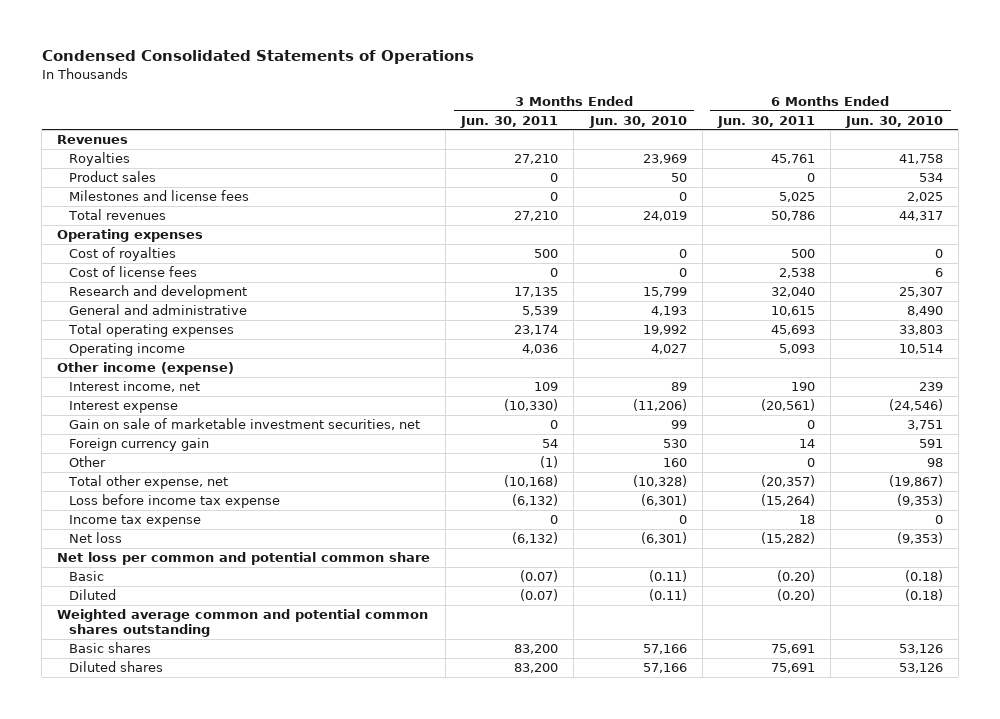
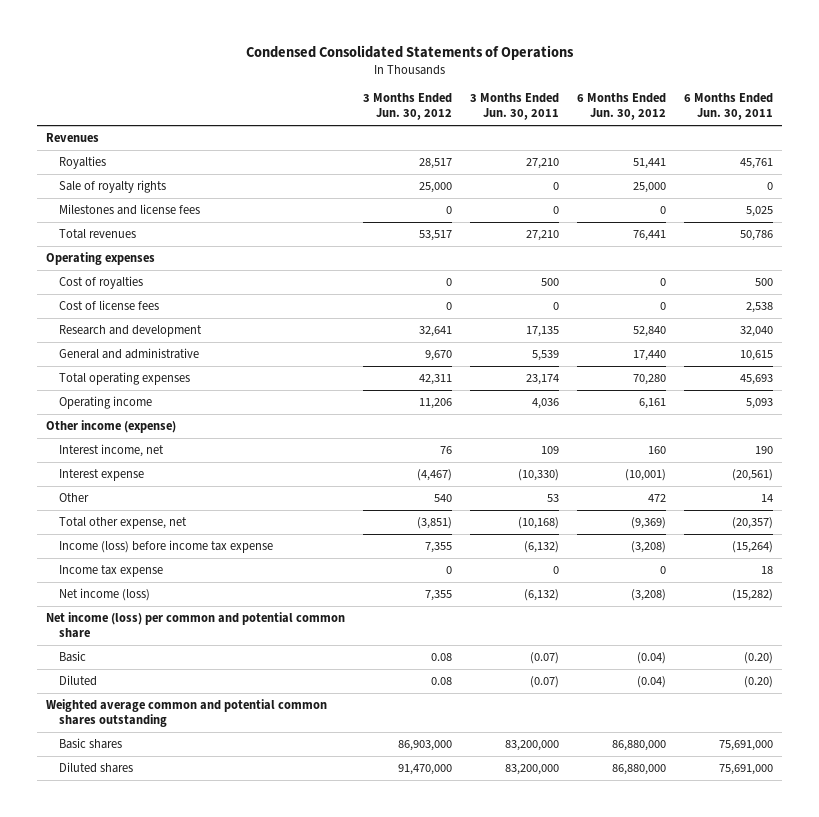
- | 3 Months Ended Jun. 30, 2011 | 3 Months Ended Jun. 30, 2010 | 6 Months Ended Jun. 30, 2011 | 6 Months Ended Jun. 30, 2010
+ | 3 Months Ended Jun. 30, 2012 | 3 Months Ended Jun. 30, 2011 | 6 Months Ended Jun. 30, 2012 | 6 Months Ended Jun. 30, 2011
- Product sales | 0 | 50 | 0 | 534
+ Sale of royalty rights | 25,000 | 0 | 25,000 | 0
- Gain on sale of marketable investment securities, net | 0 | 99 | 0 | 3,751
- Foreign currency gain | 54 | 530 | 14 | 591
- Other | (1) | 160 | 0 | 98
+ Other | 540 | 53 | 472 | 14
- Loss before income tax expense | (6,132) | (6,301) | (15,264) | (9,353)
+ Income (loss) before income tax expense | 7,355 | (6,132) | (3,208) | (15,264)
- Net loss | (6,132) | (6,301) | (15,282) | (9,353)
- Net loss per common and potential common share
+ Net income (loss) | 7,355 | (6,132) | (3,208) | (15,282)
+ Net income (loss) per common and potential common share
- Basic shares | 83,200 | 57,166 | 75,691 | 53,126
- Diluted shares | 83,200 | 57,166 | 75,691 | 53,126
+ Basic shares | 86,903,000 | 83,200,000 | 86,880,000 | 75,691,000
+ Diluted shares | 91,470,000 | 83,200,000 | 86,880,000 | 75,691,000

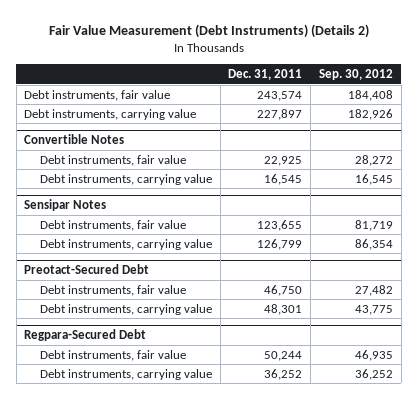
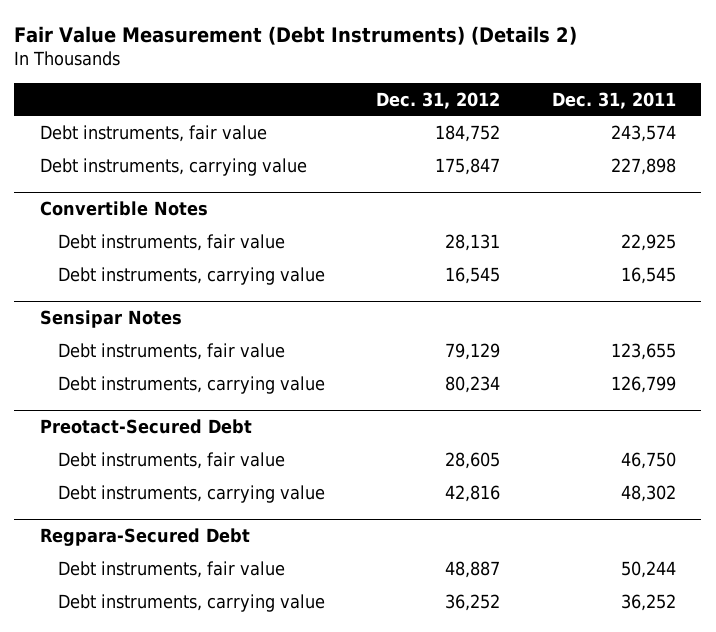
- | Dec. 31, 2011 | Sep. 30, 2012
+ | Dec. 31, 2012 | Dec. 31, 2011
- Debt instruments, carrying value | 227,897 | 182,926
+ Debt instruments, carrying value | 175,847 | 227,898
@ Preotact-Secured Debt
- Debt instruments, carrying value | 48,301 | 43,775
+ Debt instruments, carrying value | 42,816 | 48,302

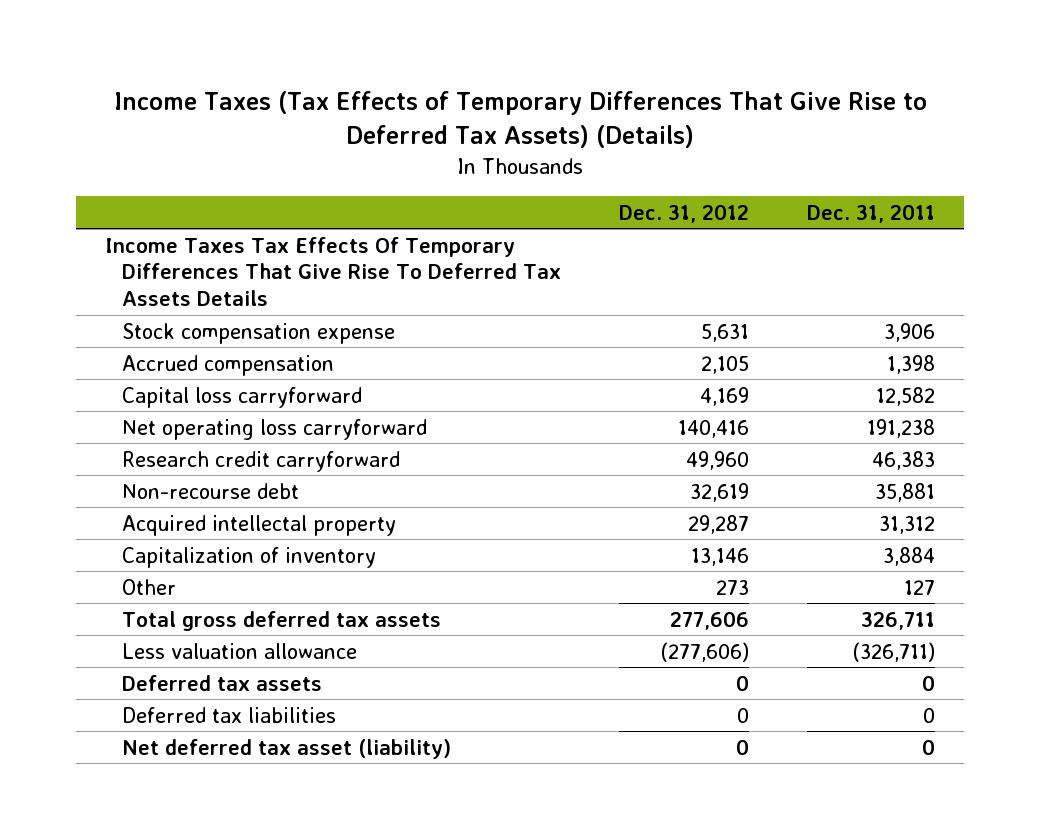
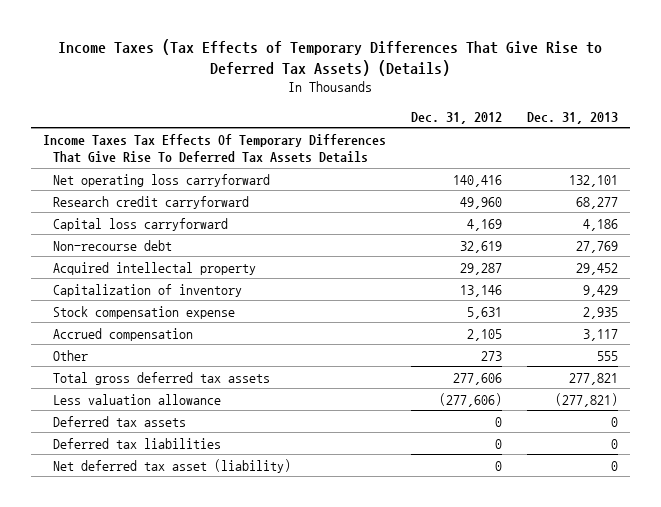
- | Dec. 31, 2012 | Dec. 31, 2011
+ | Dec. 31, 2012 | Dec. 31, 2013
moved down: Capital loss carryforward | 4,169 | 4,186
moved down: Stock compensation expense | 5,631 | 2,935
moved down: Accrued compensation | 2,105 | 3,117

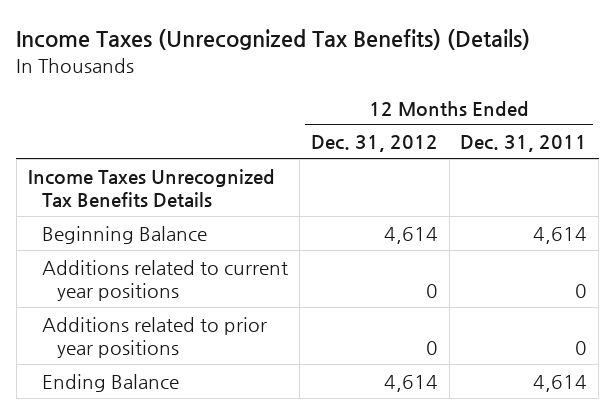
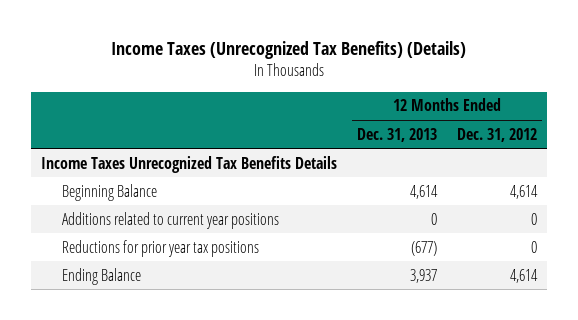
- | 12 Months Ended Dec. 31, 2012 | 12 Months Ended Dec. 31, 2011
+ | 12 Months Ended Dec. 31, 2013 | 12 Months Ended Dec. 31, 2012
- Additions related to prior year positions | 0 | 0
+ Reductions for prior year tax positions | (677) | 0

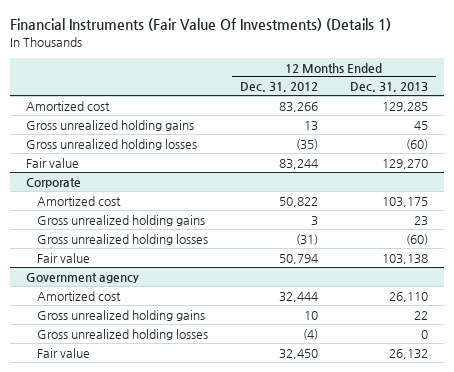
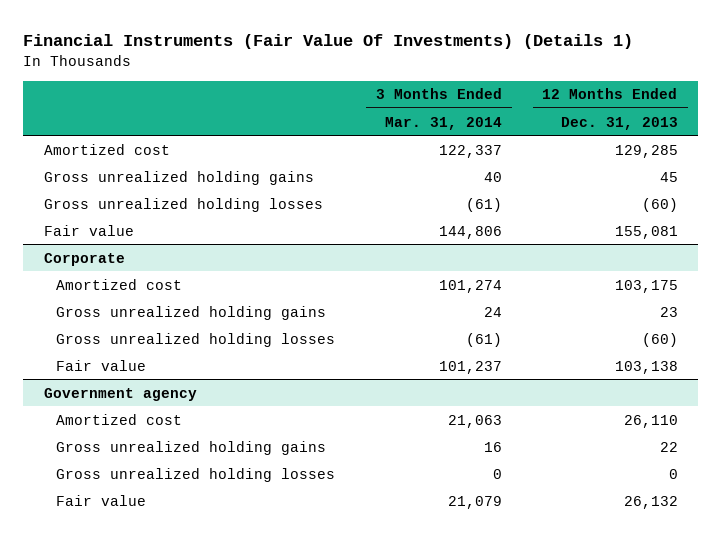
- | 12 Months Ended Dec. 31, 2012 | 12 Months Ended Dec. 31, 2013
+ | 3 Months Ended Mar. 31, 2014 | 12 Months Ended Dec. 31, 2013
- Fair value | 83,244 | 129,270
+ Fair value | 144,806 | 155,081

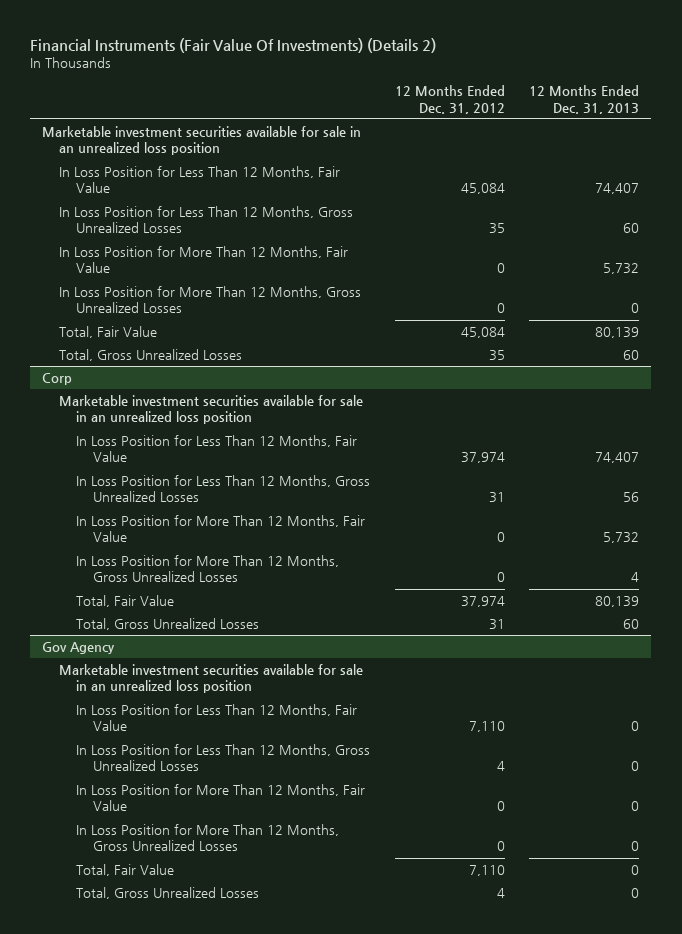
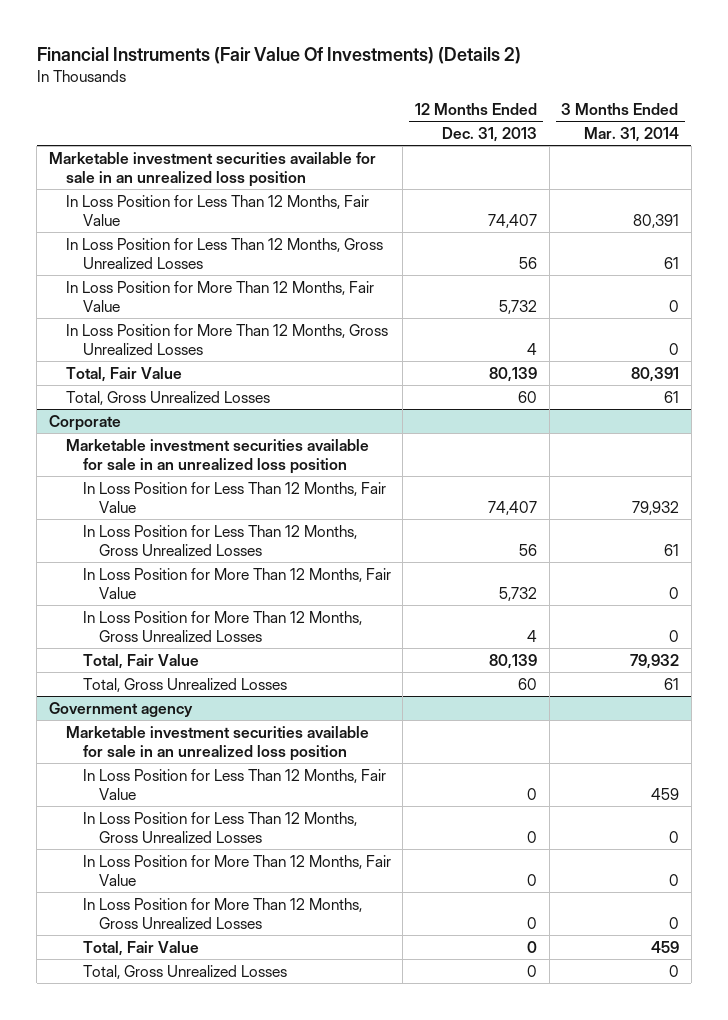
- | 12 Months Ended Dec. 31, 2012 | 12 Months Ended Dec. 31, 2013
+ | 12 Months Ended Dec. 31, 2013 | 3 Months Ended Mar. 31, 2014
- In Loss Position for Less Than 12 Months, Gross Unrealized Losses | 35 | 60
+ In Loss Position for Less Than 12 Months, Gross Unrealized Losses | 56 | 61
- In Loss Position for More Than 12 Months, Gross Unrealized Losses | 0 | 0
+ In Loss Position for More Than 12 Months, Gross Unrealized Losses | 4 | 0
- Corp
+ Corporate
- Gov Agency
+ Government agency

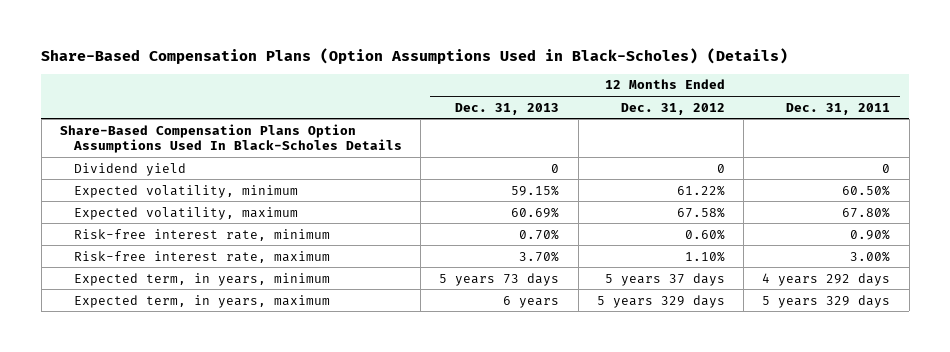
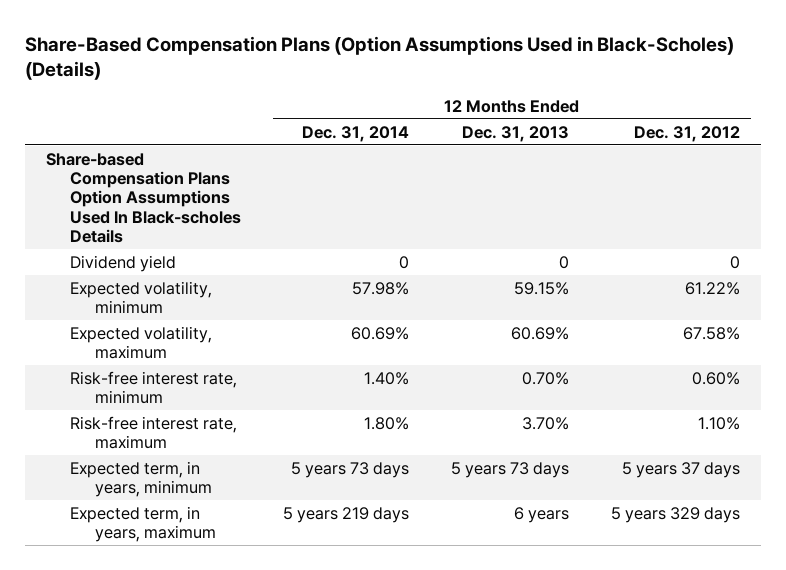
- | 12 Months Ended Dec. 31, 2013 | 12 Months Ended Dec. 31, 2012 | 12 Months Ended Dec. 31, 2011
+ | 12 Months Ended Dec. 31, 2014 | 12 Months Ended Dec. 31, 2013 | 12 Months Ended Dec. 31, 2012
- Share-Based Compensation Plans Option Assumptions Used In Black-Scholes Details
+ Share-based Compensation Plans Option Assumptions Used In Black-scholes Details

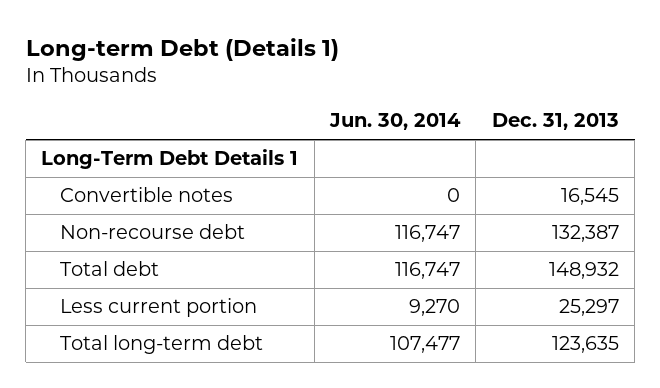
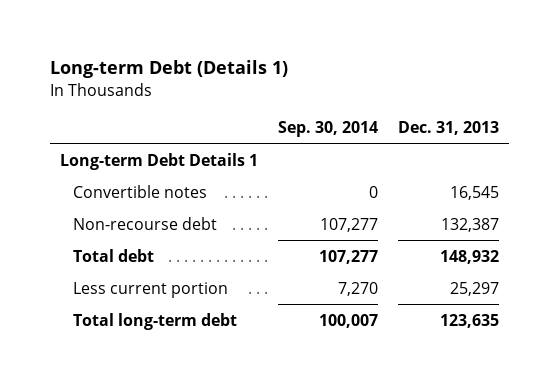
- | Jun. 30, 2014 | Dec. 31, 2013
+ | Sep. 30, 2014 | Dec. 31, 2013
- Long-Term Debt Details 1
+ Long-term Debt Details 1

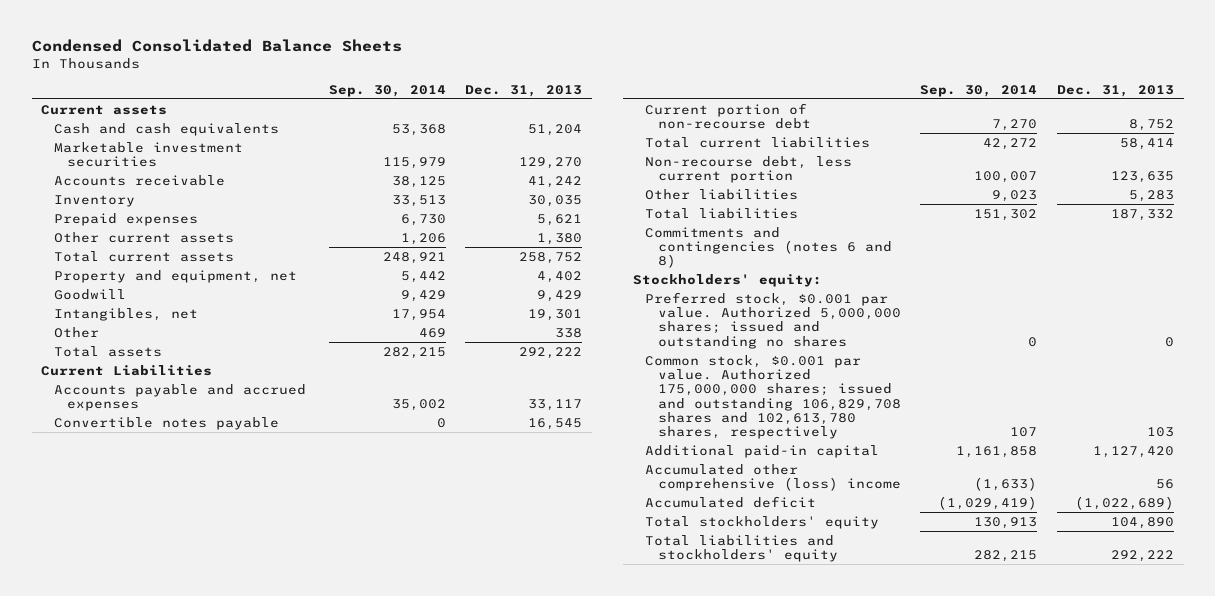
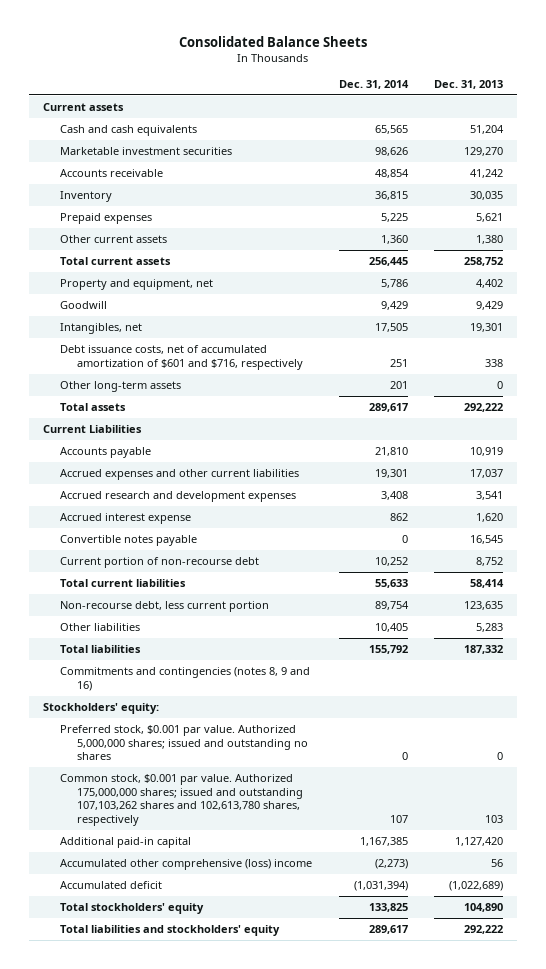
- Condensed Consolidated Balance Sheets
+ Consolidated Balance Sheets
- | Sep. 30, 2014 | Dec. 31, 2013
+ | Dec. 31, 2014 | Dec. 31, 2013
- Other | 469 | 338
+ Debt issuance costs, net of accumulated amortization of $601 and $716, respectively | 251 | 338
+ Other long-term assets | 201 | 0
- Accounts payable and accrued expenses | 35,002 | 33,117
+ Accounts payable | 21,810 | 10,919
+ Accrued expenses and other current liabilities | 19,301 | 17,037
+ Accrued research and development expenses | 3,408 | 3,541
+ Accrued interest expense | 862 | 1,620
- Commitments and contingencies (notes 6 and 8)
+ Commitments and contingencies (notes 8, 9 and 16)
- Common stock, $0.001 par value. Authorized 175,000,000 shares; issued and outstanding 106,829,708 shares and 102,613,780 shares, respectively | 107 | 103
+ Common stock, $0.001 par value. Authorized 175,000,000 shares; issued and outstanding 107,103,262 shares and 102,613,780 shares, respectively | 107 | 103

